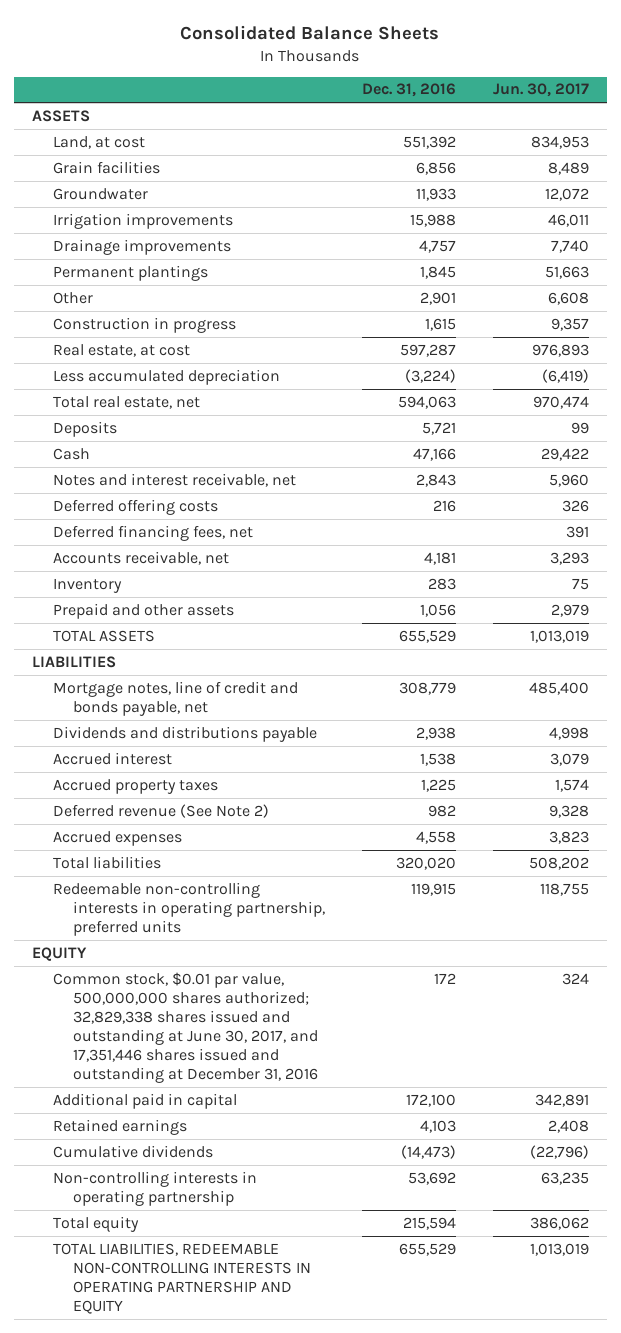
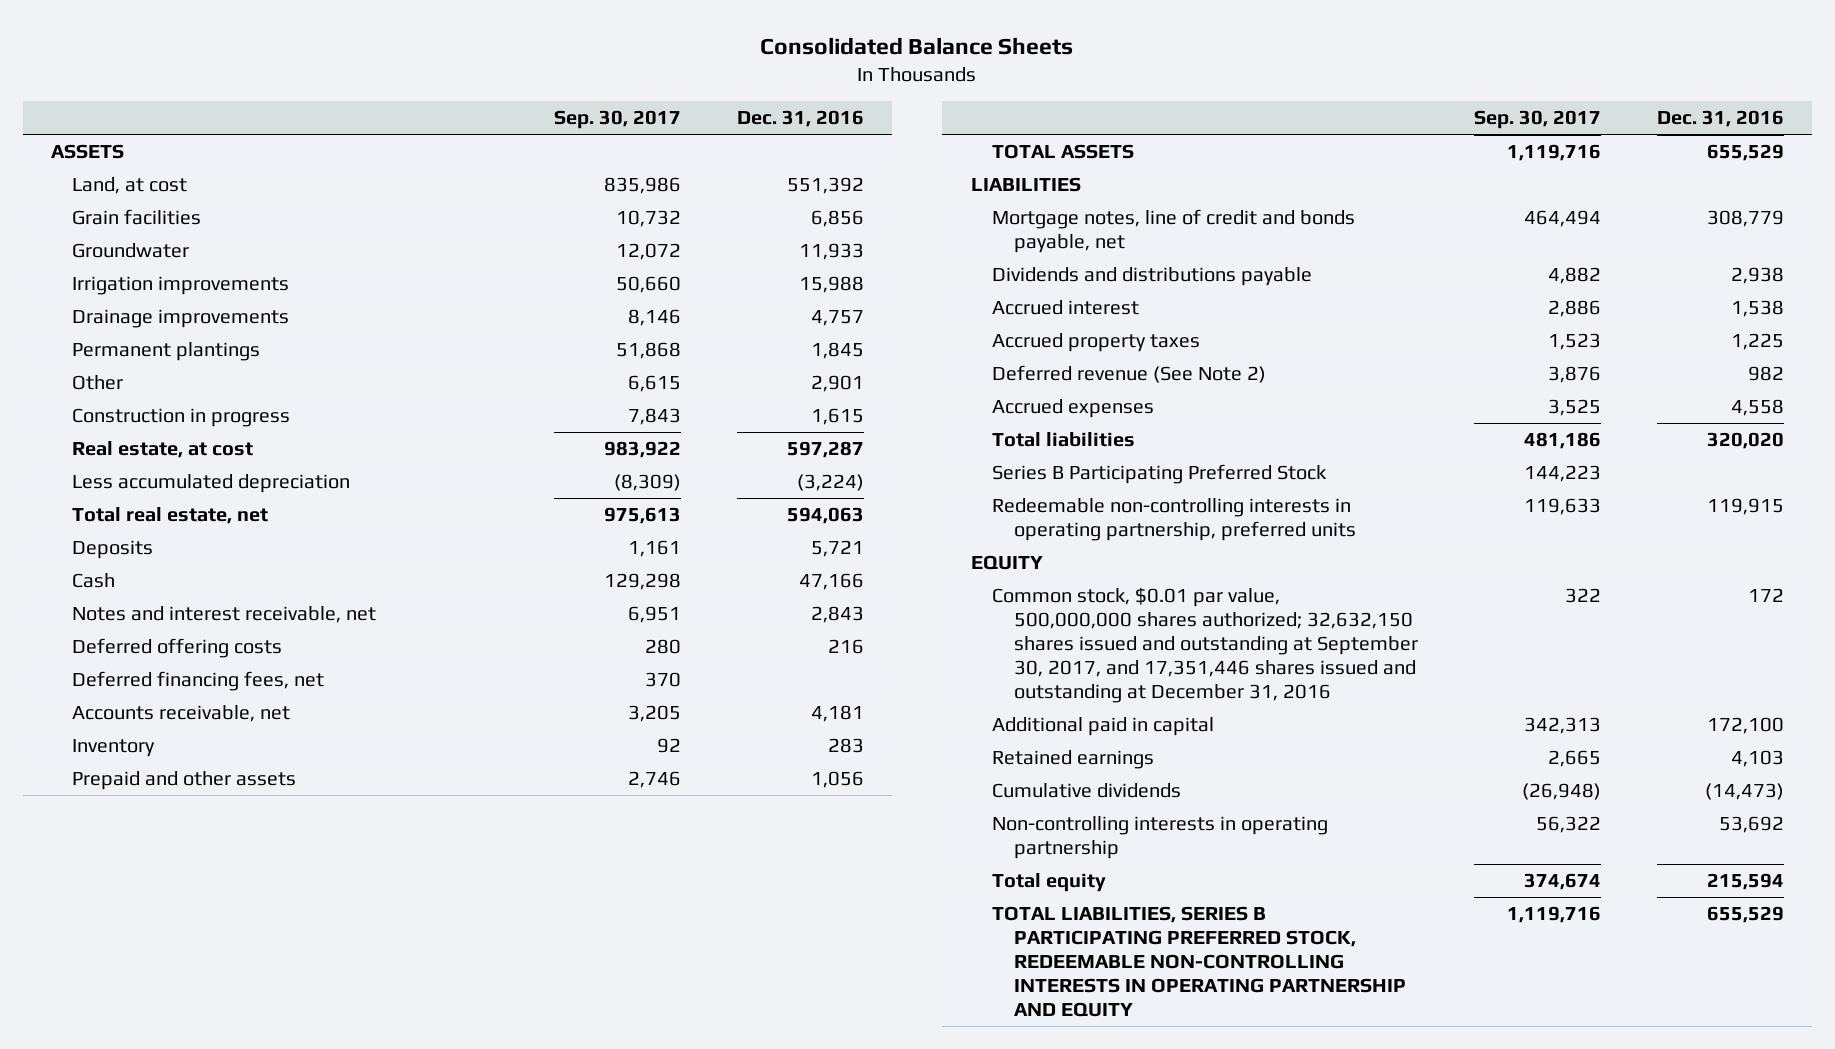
- | Dec. 31, 2016 | Jun. 30, 2017
+ | Sep. 30, 2017 | Dec. 31, 2016
+ Series B Participating Preferred Stock | 144,223 |
- Common stock, $0.01 par value, 500,000,000 shares authorized; 32,829,338 shares issued and outstanding at June 30, 2017, and 17,351,446 shares issued and outstanding at December 31, 2016 | 172 | 324
+ Common stock, $0.01 par value, 500,000,000 shares authorized; 32,632,150 shares issued and outstanding at September 30, 2017, and 17,351,446 shares issued and outstanding at December 31, 2016 | 322 | 172
- TOTAL LIABILITIES, REDEEMABLE NON-CONTROLLING INTERESTS IN OPERATING PARTNERSHIP AND EQUITY | 655,529 | 1,013,019
+ TOTAL LIABILITIES, SERIES B PARTICIPATING PREFERRED STOCK, REDEEMABLE NON-CONTROLLING INTERESTS IN OPERATING PARTNERSHIP AND EQUITY | 1,119,716 | 655,529

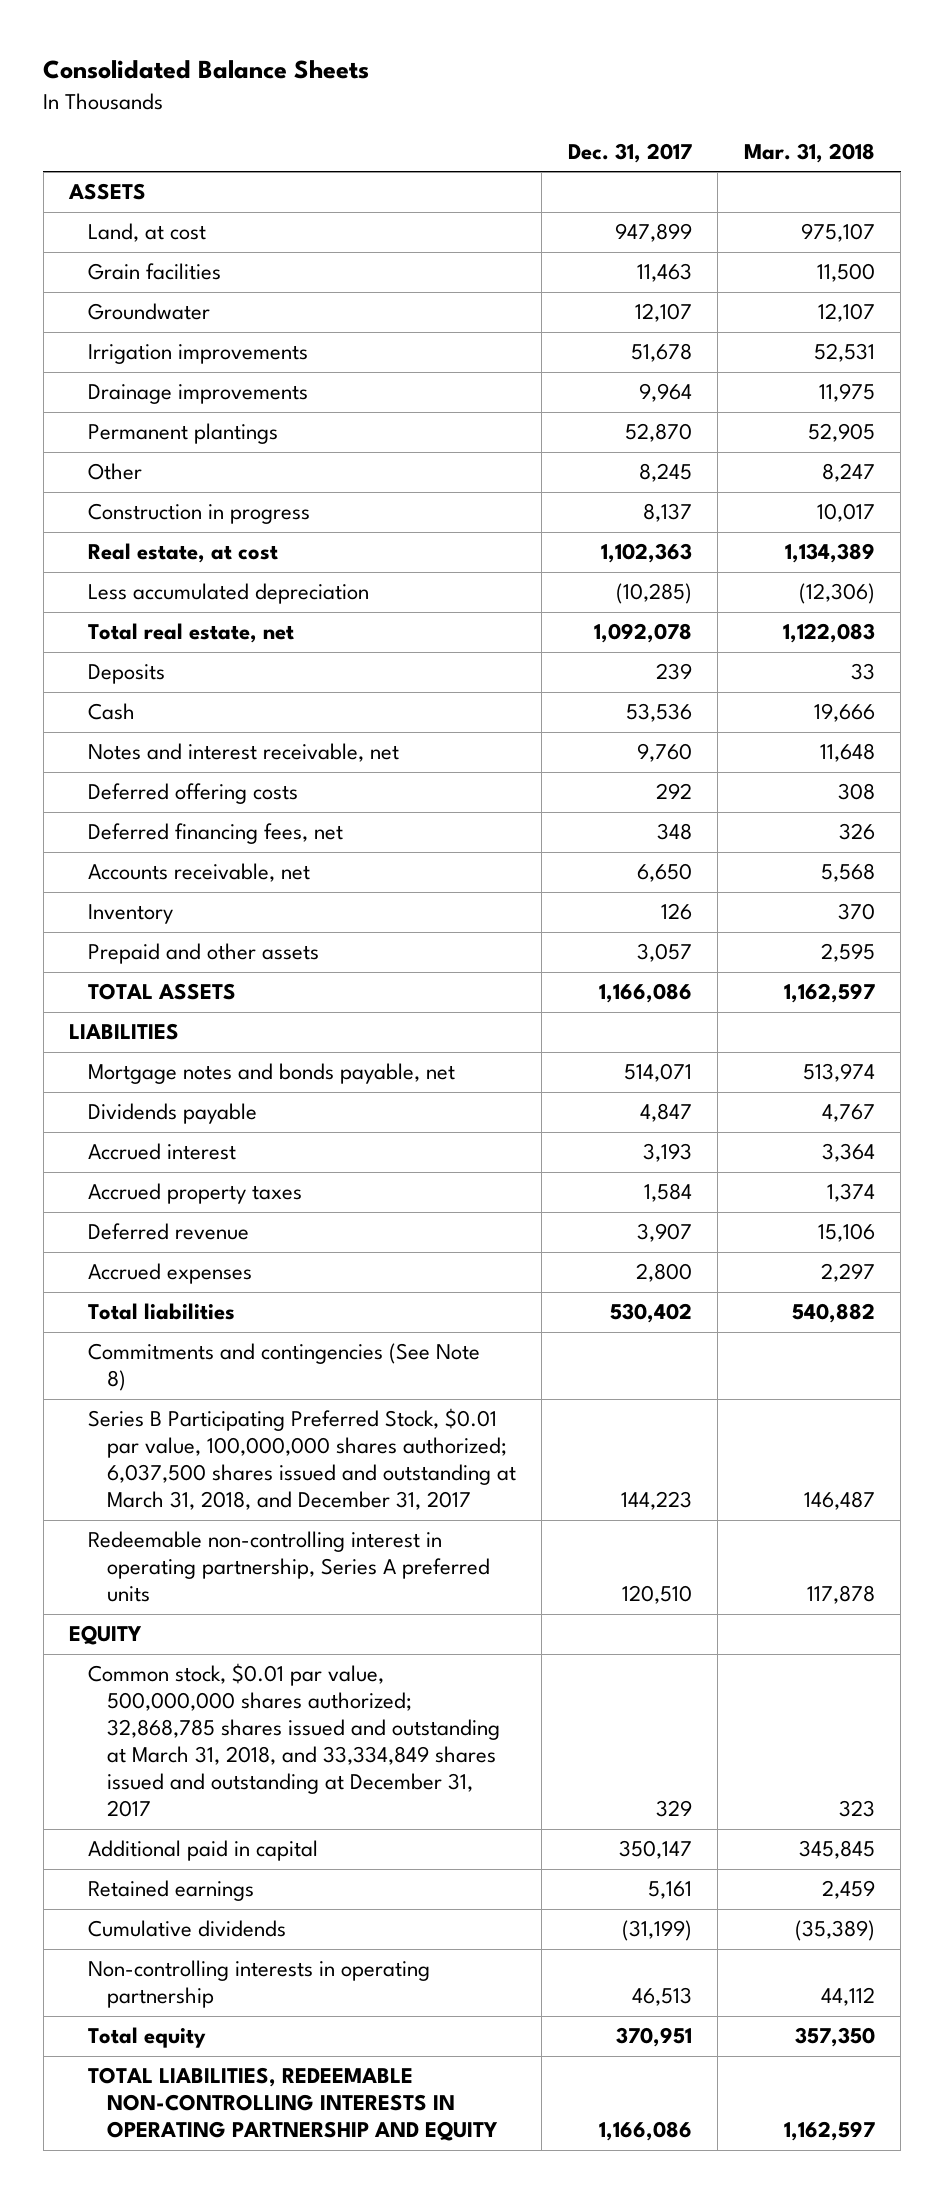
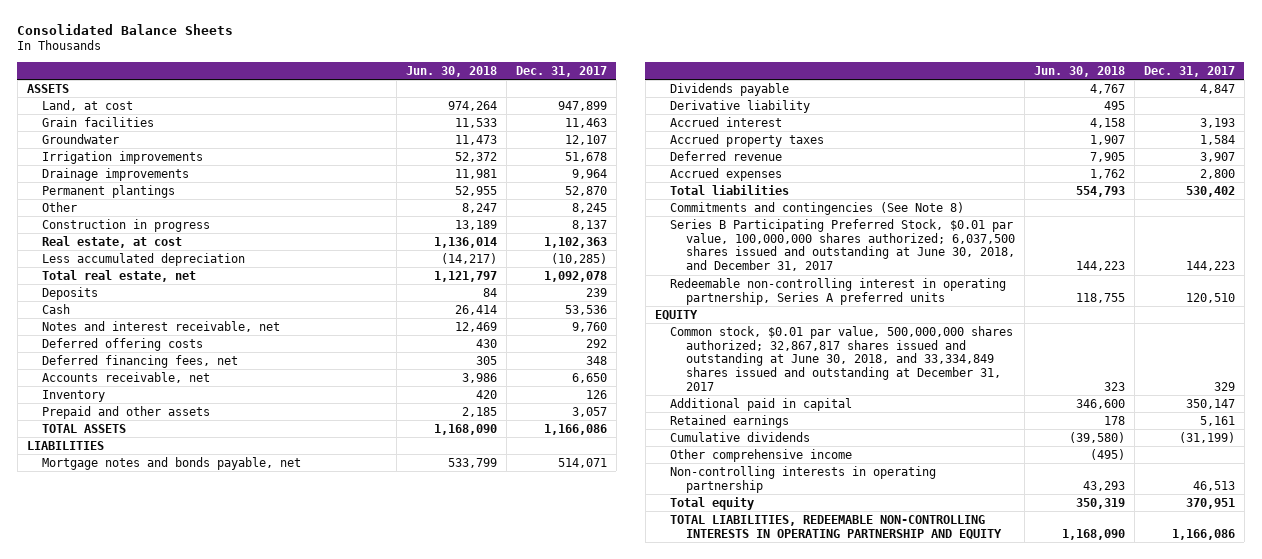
- | Dec. 31, 2017 | Mar. 31, 2018
+ | Jun. 30, 2018 | Dec. 31, 2017
+ Derivative liability | 495 |
- Series B Participating Preferred Stock, $0.01 par value, 100,000,000 shares authorized; 6,037,500 shares issued and outstanding at March 31, 2018, and December 31, 2017 | 144,223 | 146,487
+ Series B Participating Preferred Stock, $0.01 par value, 100,000,000 shares authorized; 6,037,500 shares issued and outstanding at June 30, 2018, and December 31, 2017 | 144,223 | 144,223
- Common stock, $0.01 par value, 500,000,000 shares authorized; 32,868,785 shares issued and outstanding at March 31, 2018, and 33,334,849 shares issued and outstanding at December 31, 2017 | 329 | 323
+ Common stock, $0.01 par value, 500,000,000 shares authorized; 32,867,817 shares issued and outstanding at June 30, 2018, and 33,334,849 shares issued and outstanding at December 31, 2017 | 323 | 329
+ Other comprehensive income | (495) |

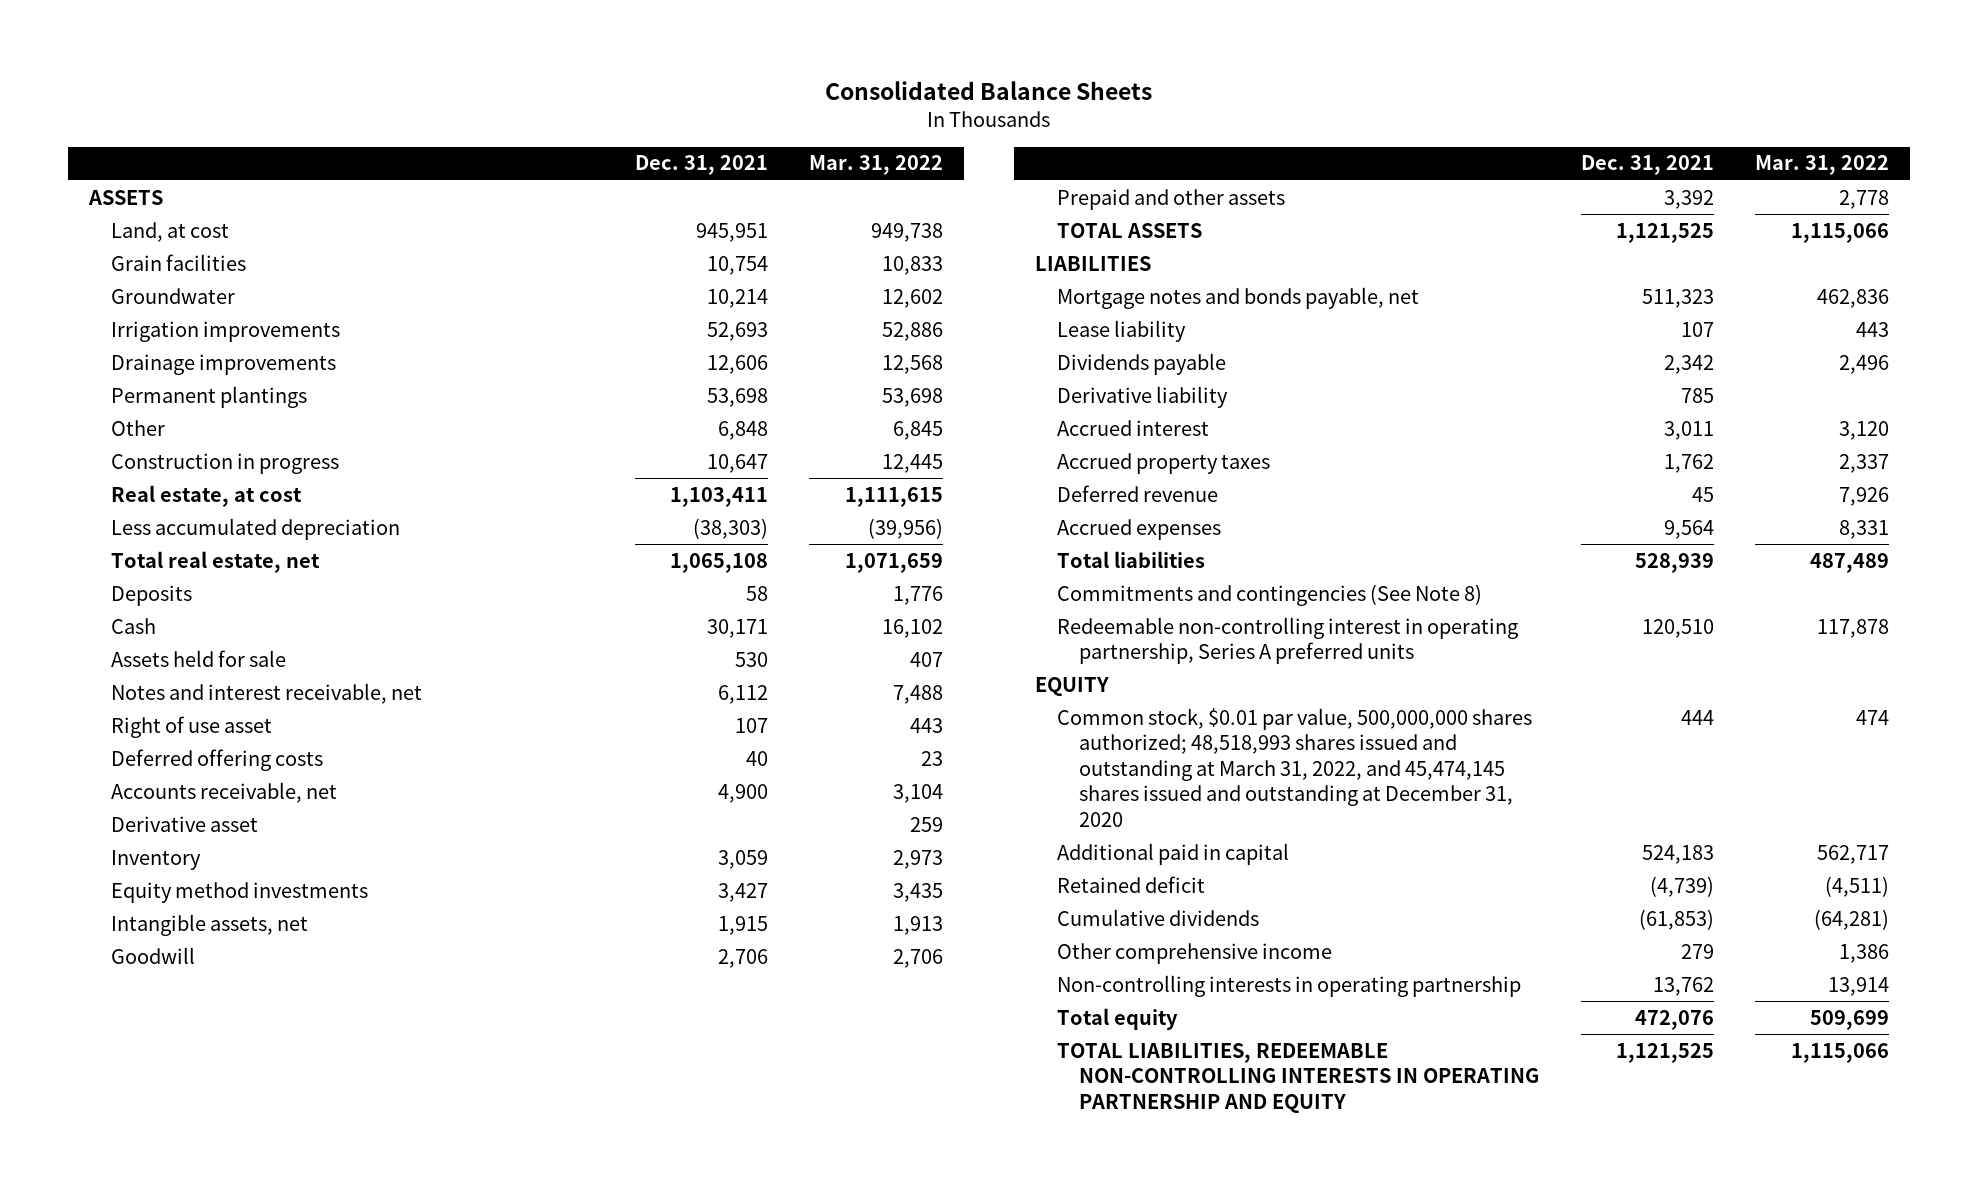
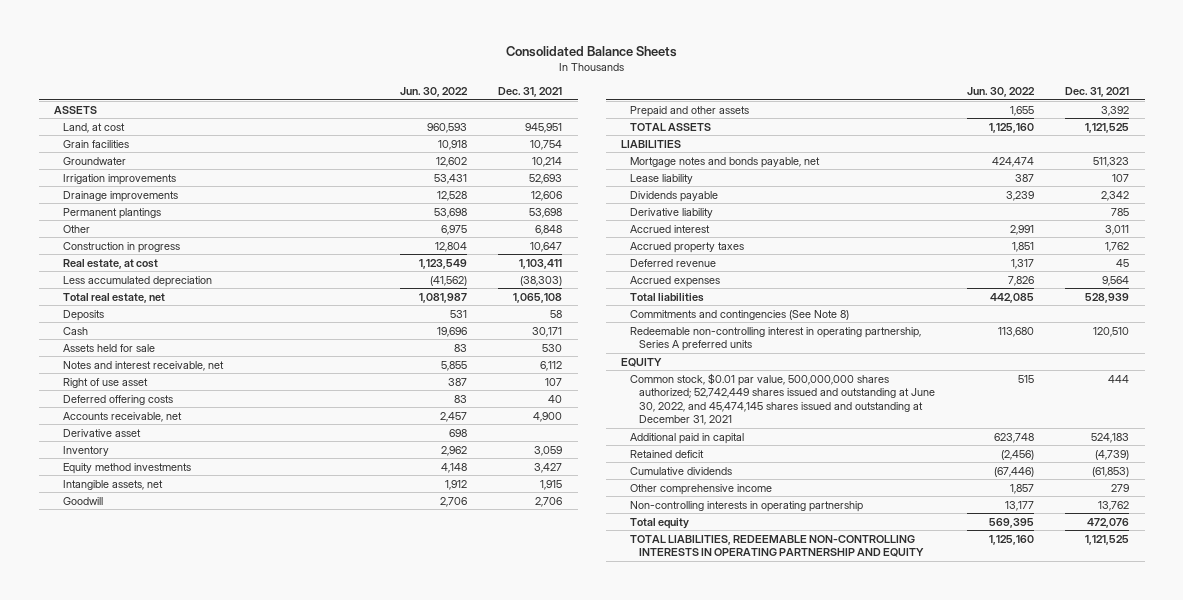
- | Dec. 31, 2021 | Mar. 31, 2022
+ | Jun. 30, 2022 | Dec. 31, 2021
- Common stock, $0.01 par value, 500,000,000 shares authorized; 48,518,993 shares issued and outstanding at March 31, 2022, and 45,474,145 shares issued and outstanding at December 31, 2020 | 444 | 474
+ Common stock, $0.01 par value, 500,000,000 shares authorized; 52,742,449 shares issued and outstanding at June 30, 2022, and 45,474,145 shares issued and outstanding at December 31, 2021 | 515 | 444

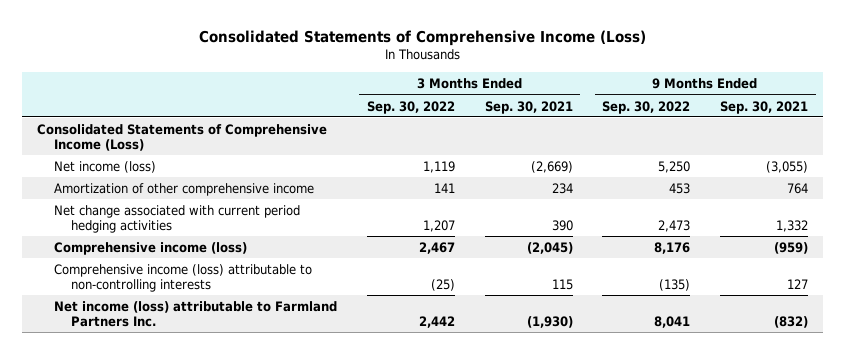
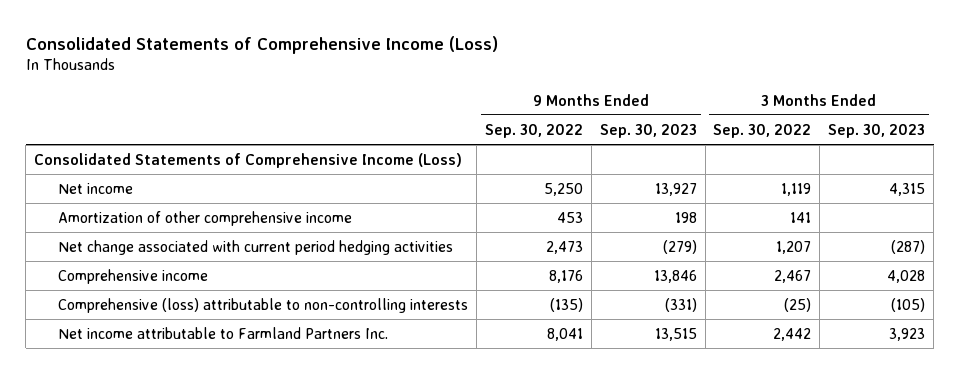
- | 3 Months Ended Sep. 30, 2022 | 3 Months Ended Sep. 30, 2021 | 9 Months Ended Sep. 30, 2022 | 9 Months Ended Sep. 30, 2021
+ | 9 Months Ended Sep. 30, 2022 | 9 Months Ended Sep. 30, 2023 | 3 Months Ended Sep. 30, 2022 | 3 Months Ended Sep. 30, 2023
- Net income (loss) | 1,119 | (2,669) | 5,250 | (3,055)
+ Net income | 5,250 | 13,927 | 1,119 | 4,315
- Comprehensive income (loss) | 2,467 | (2,045) | 8,176 | (959)
- Comprehensive income (loss) attributable to non-controlling interests | (25) | 115 | (135) | 127
- Net income (loss) attributable to Farmland Partners Inc. | 2,442 | (1,930) | 8,041 | (832)
+ Comprehensive income | 8,176 | 13,846 | 2,467 | 4,028
+ Comprehensive (loss) attributable to non-controlling interests | (135) | (331) | (25) | (105)
+ Net income attributable to Farmland Partners Inc. | 8,041 | 13,515 | 2,442 | 3,923

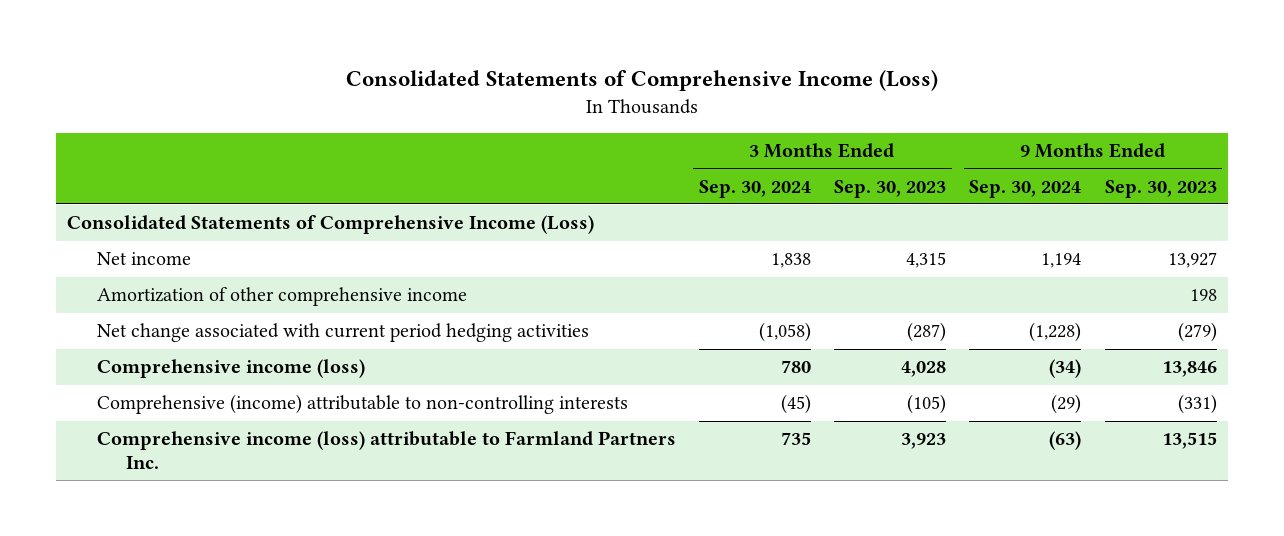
- | 9 Months Ended Sep. 30, 2022 | 9 Months Ended Sep. 30, 2023 | 3 Months Ended Sep. 30, 2022 | 3 Months Ended Sep. 30, 2023
+ | 3 Months Ended Sep. 30, 2024 | 3 Months Ended Sep. 30, 2023 | 9 Months Ended Sep. 30, 2024 | 9 Months Ended Sep. 30, 2023
- Comprehensive income | 8,176 | 13,846 | 2,467 | 4,028
- Comprehensive (loss) attributable to non-controlling interests | (135) | (331) | (25) | (105)
- Net income attributable to Farmland Partners Inc. | 8,041 | 13,515 | 2,442 | 3,923
+ Comprehensive income (loss) | 780 | 4,028 | (34) | 13,846
+ Comprehensive (income) attributable to non-controlling interests | (45) | (105) | (29) | (331)
+ Comprehensive income (loss) attributable to Farmland Partners Inc. | 735 | 3,923 | (63) | 13,515

